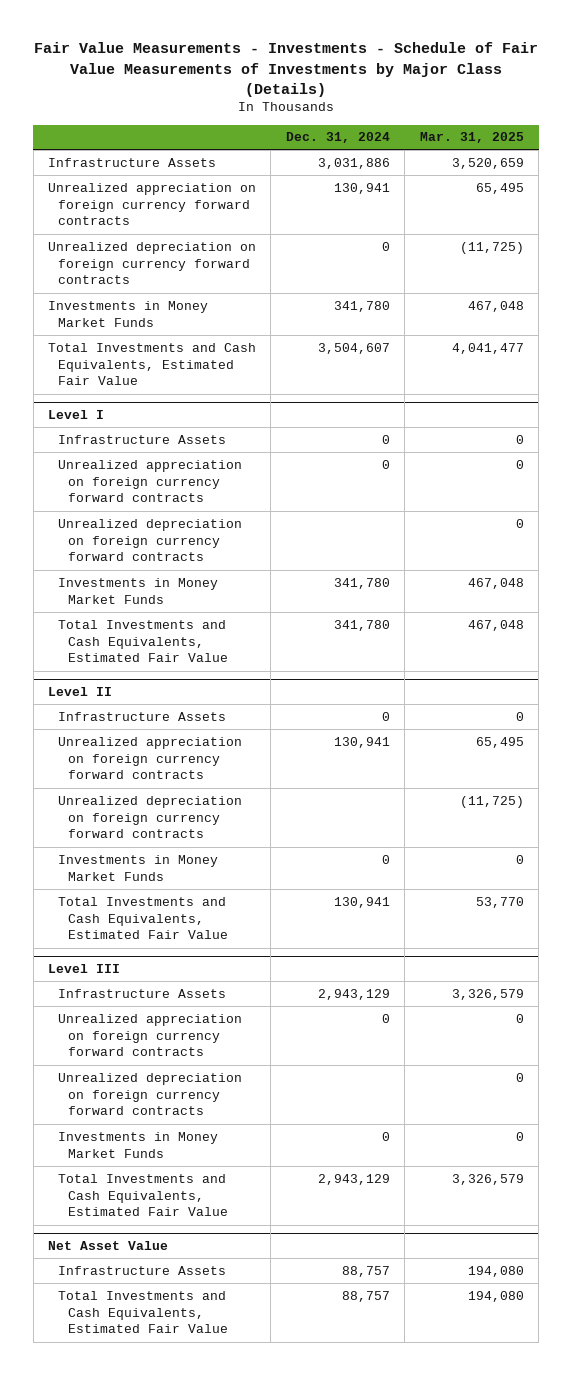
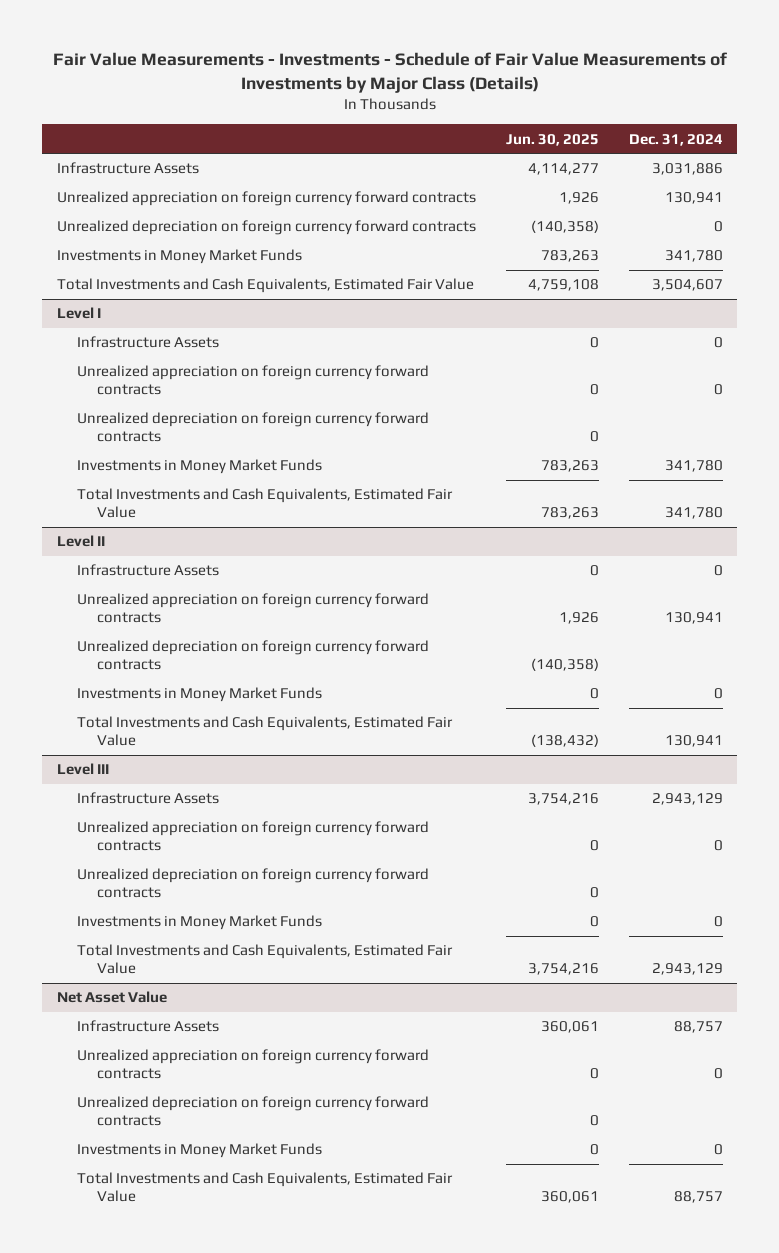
- | Dec. 31, 2024 | Mar. 31, 2025
+ | Jun. 30, 2025 | Dec. 31, 2024
@ Net Asset Value
+ Unrealized appreciation on foreign currency forward contracts | 0 | 0
+ Unrealized depreciation on foreign currency forward contracts | 0 |
+ Investments in Money Market Funds | 0 | 0

